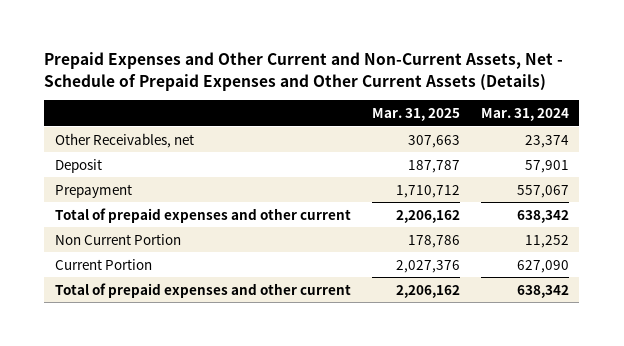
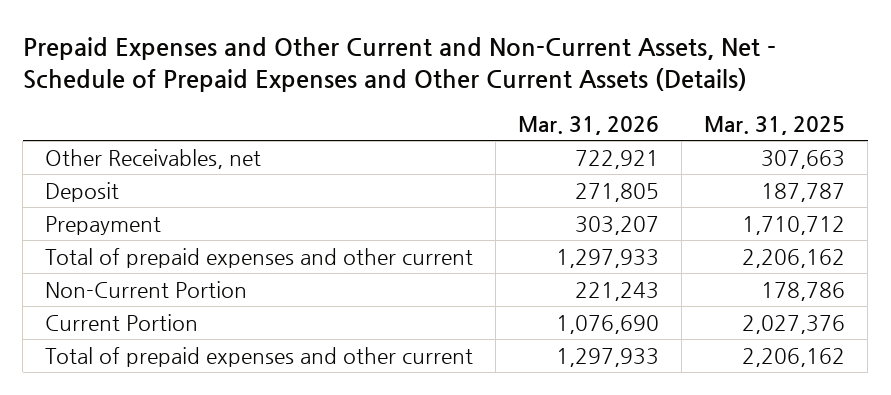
- | Mar. 31, 2025 | Mar. 31, 2024
+ | Mar. 31, 2026 | Mar. 31, 2025
- Non Current Portion | 178,786 | 11,252
+ Non-Current Portion | 221,243 | 178,786

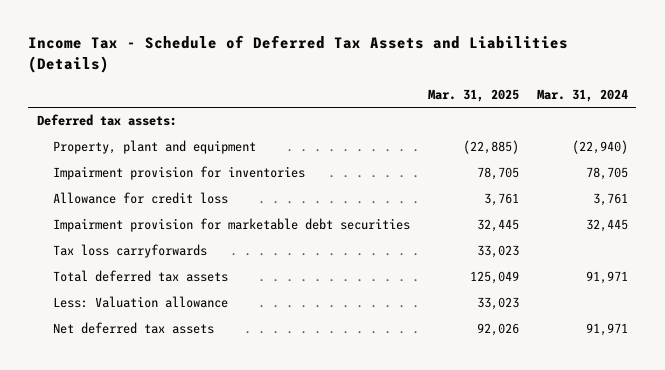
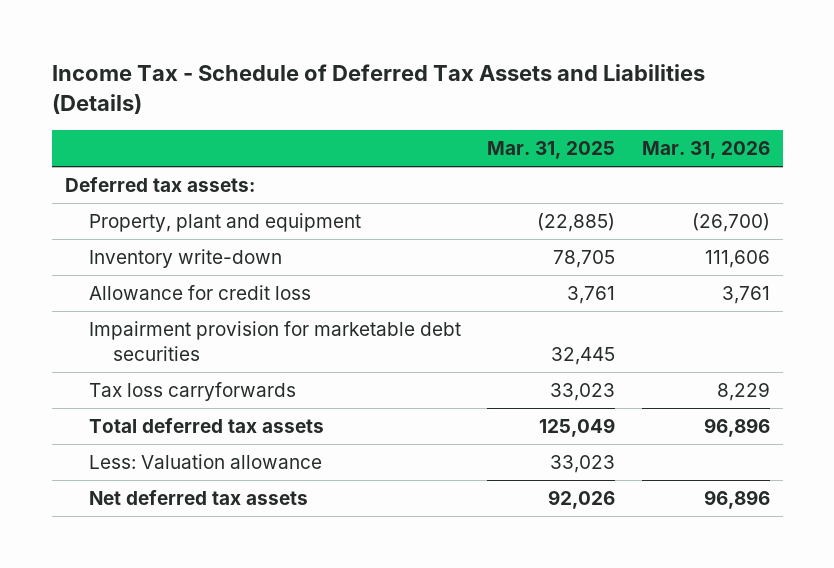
- | Mar. 31, 2025 | Mar. 31, 2024
+ | Mar. 31, 2025 | Mar. 31, 2026
- Impairment provision for inventories | 78,705 | 78,705
+ Inventory write-down | 78,705 | 111,606

